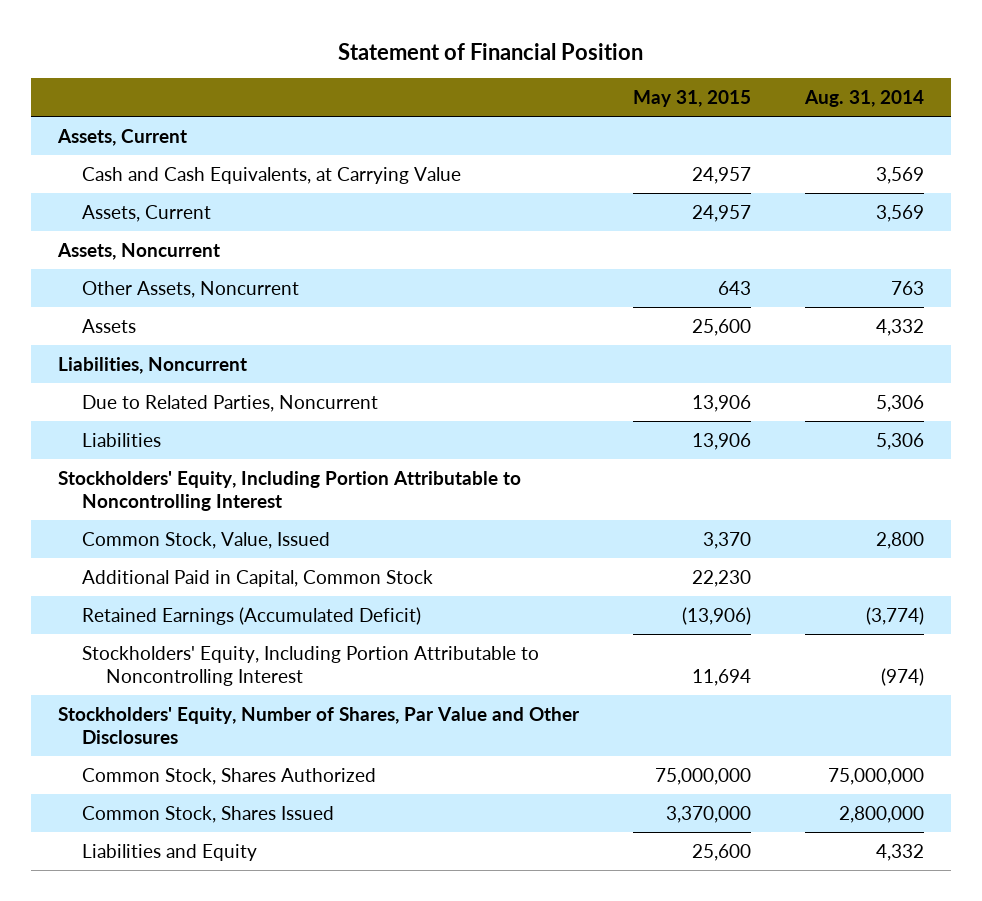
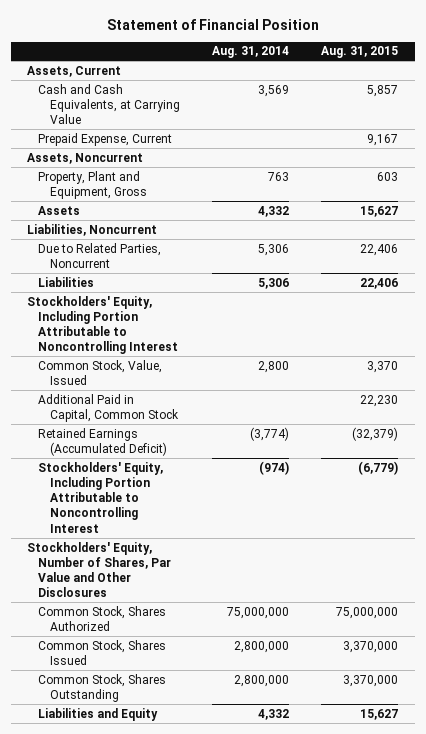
- | May 31, 2015 | Aug. 31, 2014
+ | Aug. 31, 2014 | Aug. 31, 2015
- Assets, Current | 24,957 | 3,569
+ Prepaid Expense, Current | | 9,167
- Other Assets, Noncurrent | 643 | 763
+ Property, Plant and Equipment, Gross | 763 | 603
+ Common Stock, Shares Outstanding | 2,800,000 | 3,370,000

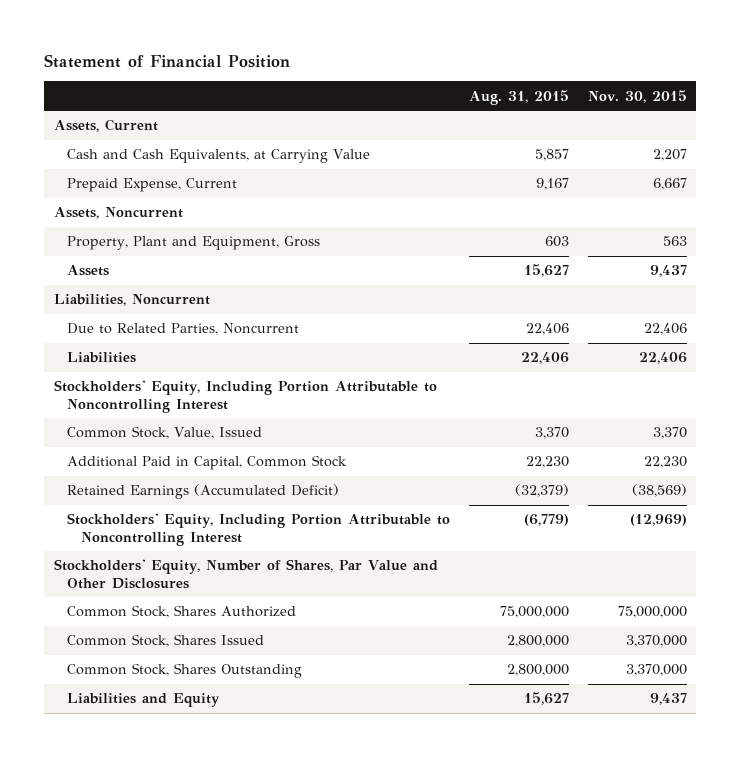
- | Aug. 31, 2014 | Aug. 31, 2015
+ | Aug. 31, 2015 | Nov. 30, 2015
- Common Stock, Shares Issued | 2,800,000 | 3,370,000
- Common Stock, Shares Outstanding | 2,800,000 | 3,370,000
+ Common Stock, Shares Issued | 2,800,000 | 3,370,000
+ Common Stock, Shares Outstanding | 2,800,000 | 3,370,000

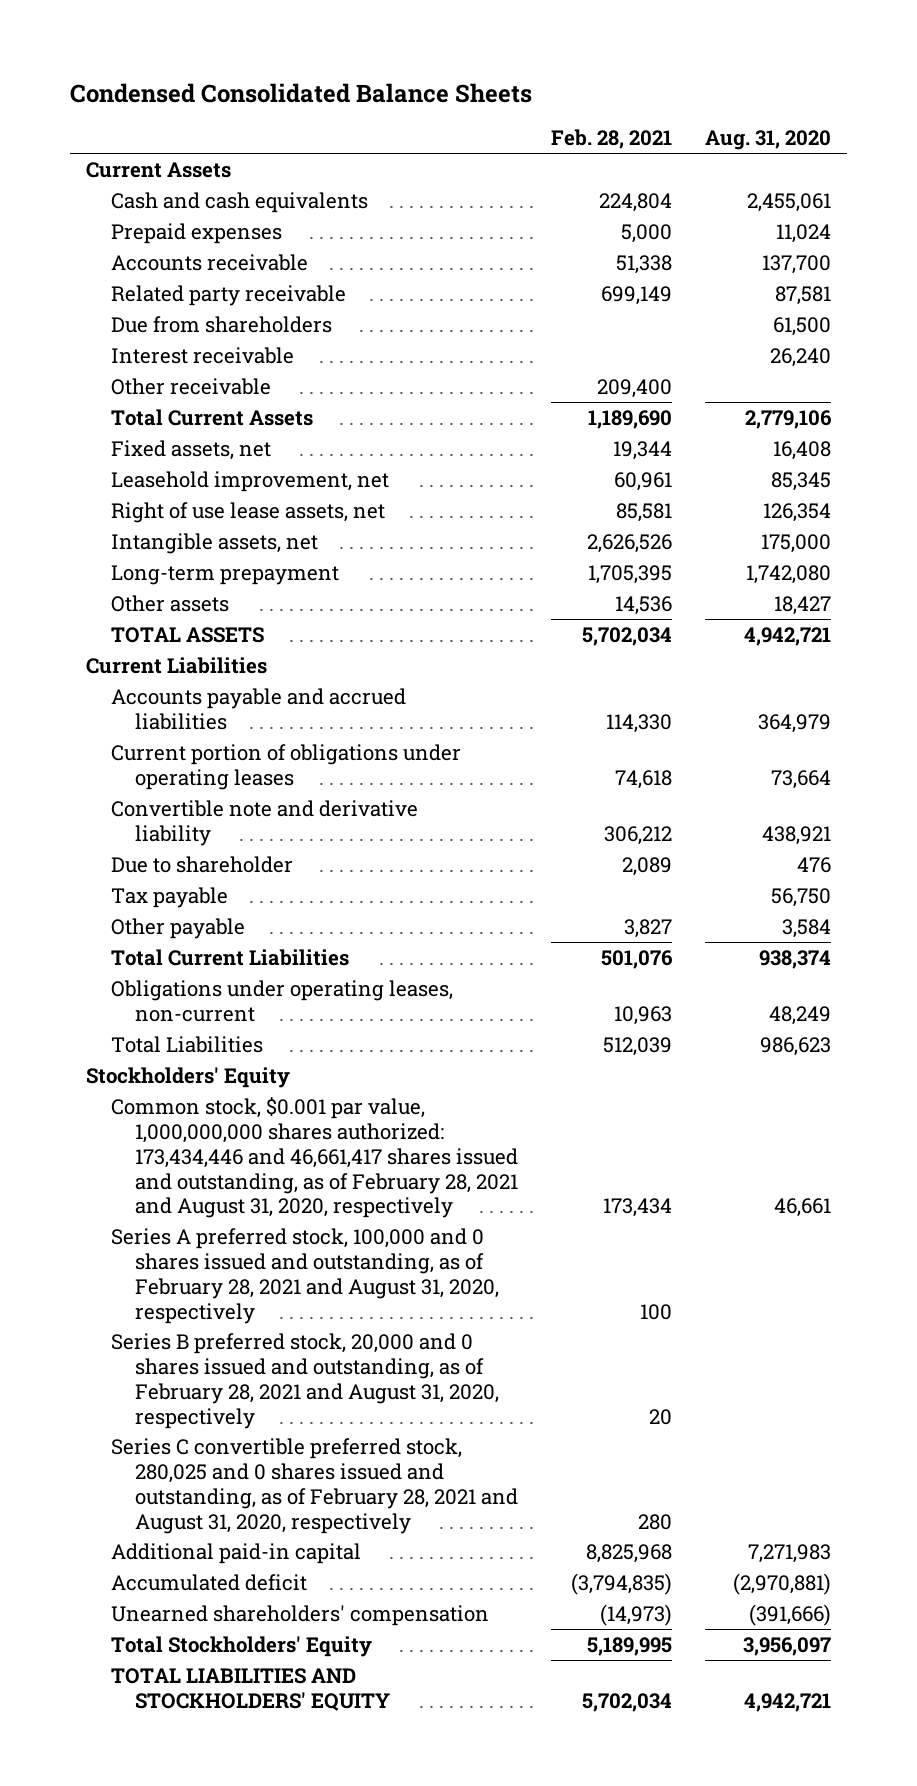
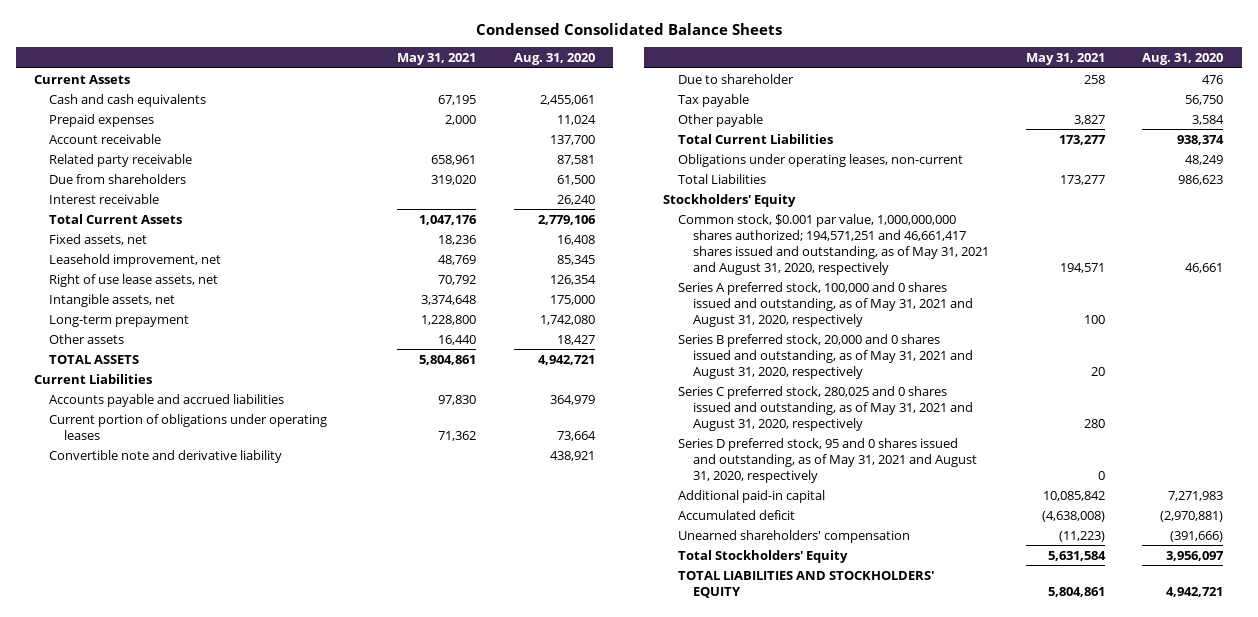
- | Feb. 28, 2021 | Aug. 31, 2020
+ | May 31, 2021 | Aug. 31, 2020
- Accounts receivable | 51,338 | 137,700
+ Account receivable | | 137,700
- Other receivable | 209,400 |
- Common stock, $0.001 par value, 1,000,000,000 shares authorized: 173,434,446 and 46,661,417 shares issued and outstanding, as of February 28, 2021 and August 31, 2020, respectively | 173,434 | 46,661
- Series A preferred stock, 100,000 and 0 shares issued and outstanding, as of February 28, 2021 and August 31, 2020, respectively | 100 |
- Series B preferred stock, 20,000 and 0 shares issued and outstanding, as of February 28, 2021 and August 31, 2020, respectively | 20 |
- Series C convertible preferred stock, 280,025 and 0 shares issued and outstanding, as of February 28, 2021 and August 31, 2020, respectively | 280 |
+ Common stock, $0.001 par value, 1,000,000,000 shares authorized; 194,571,251 and 46,661,417 shares issued and outstanding, as of May 31, 2021 and August 31, 2020, respectively | 194,571 | 46,661
+ Series A preferred stock, 100,000 and 0 shares issued and outstanding, as of May 31, 2021 and August 31, 2020, respectively | 100 |
+ Series B preferred stock, 20,000 and 0 shares issued and outstanding, as of May 31, 2021 and August 31, 2020, respectively | 20 |
+ Series C preferred stock, 280,025 and 0 shares issued and outstanding, as of May 31, 2021 and August 31, 2020, respectively | 280 |
+ Series D preferred stock, 95 and 0 shares issued and outstanding, as of May 31, 2021 and August 31, 2020, respectively | 0 |

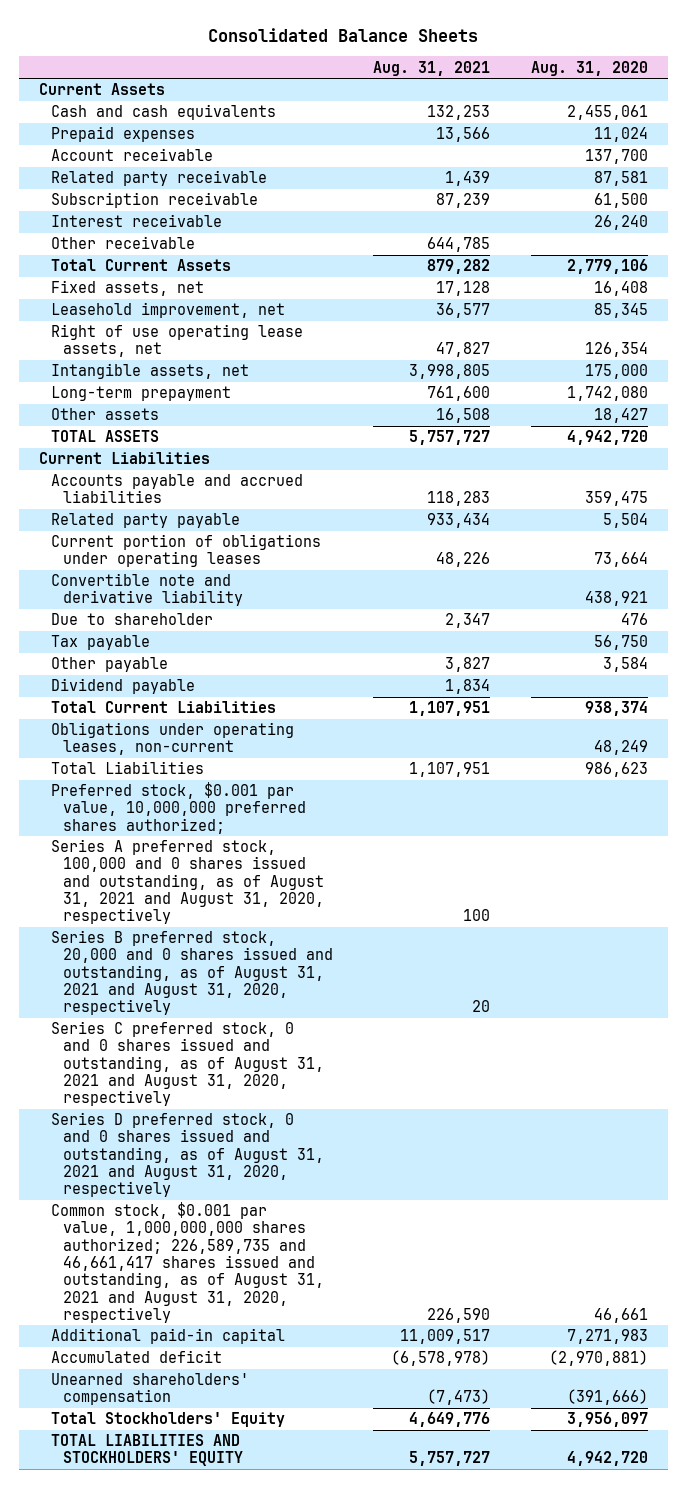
- Condensed Consolidated Balance Sheets
+ Consolidated Balance Sheets
- | May 31, 2021 | Aug. 31, 2020
+ | Aug. 31, 2021 | Aug. 31, 2020
- Due from shareholders | 319,020 | 61,500
+ Subscription receivable | 87,239 | 61,500
+ Other receivable | 644,785 |
- Right of use lease assets, net | 70,792 | 126,354
+ Right of use operating lease assets, net | 47,827 | 126,354
- TOTAL ASSETS | 5,804,861 | 4,942,721
+ TOTAL ASSETS | 5,757,727 | 4,942,720
- Accounts payable and accrued liabilities | 97,830 | 364,979
+ Accounts payable and accrued liabilities | 118,283 | 359,475
+ Related party payable | 933,434 | 5,504
+ Dividend payable | 1,834 |
- Stockholders' Equity
- Common stock, $0.001 par value, 1,000,000,000 shares authorized; 194,571,251 and 46,661,417 shares issued and outstanding, as of May 31, 2021 and August 31, 2020, respectively | 194,571 | 46,661
- Series A preferred stock, 100,000 and 0 shares issued and outstanding, as of May 31, 2021 and August 31, 2020, respectively | 100 |
- Series B preferred stock, 20,000 and 0 shares issued and outstanding, as of May 31, 2021 and August 31, 2020, respectively | 20 |
- Series C preferred stock, 280,025 and 0 shares issued and outstanding, as of May 31, 2021 and August 31, 2020, respectively | 280 |
- Series D preferred stock, 95 and 0 shares issued and outstanding, as of May 31, 2021 and August 31, 2020, respectively | 0 |
+ Preferred stock, $0.001 par value, 10,000,000 preferred shares authorized;
+ Series A preferred stock, 100,000 and 0 shares issued and outstanding, as of August 31, 2021 and August 31, 2020, respectively | 100 |
+ Series B preferred stock, 20,000 and 0 shares issued and outstanding, as of August 31, 2021 and August 31, 2020, respectively | 20 |
+ Series C preferred stock, 0 and 0 shares issued and outstanding, as of August 31, 2021 and August 31, 2020, respectively
+ Series D preferred stock, 0 and 0 shares issued and outstanding, as of August 31, 2021 and August 31, 2020, respectively
+ Common stock, $0.001 par value, 1,000,000,000 shares authorized; 226,589,735 and 46,661,417 shares issued and outstanding, as of August 31, 2021 and August 31, 2020, respectively | 226,590 | 46,661
- TOTAL LIABILITIES AND STOCKHOLDERS' EQUITY | 5,804,861 | 4,942,721
+ TOTAL LIABILITIES AND STOCKHOLDERS' EQUITY | 5,757,727 | 4,942,720

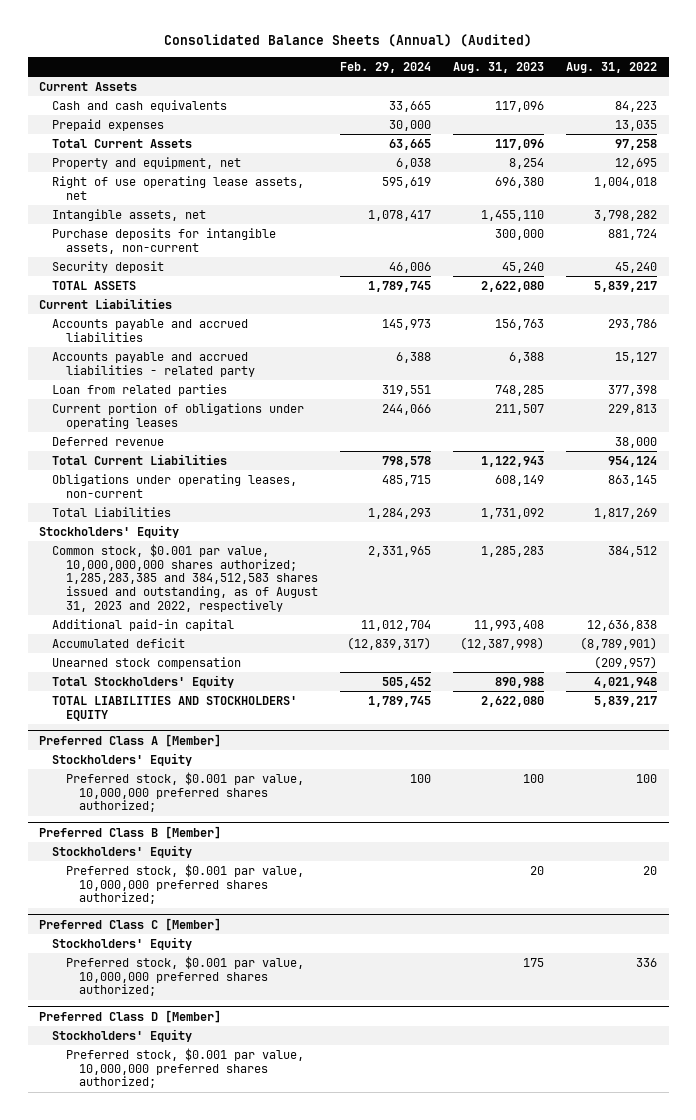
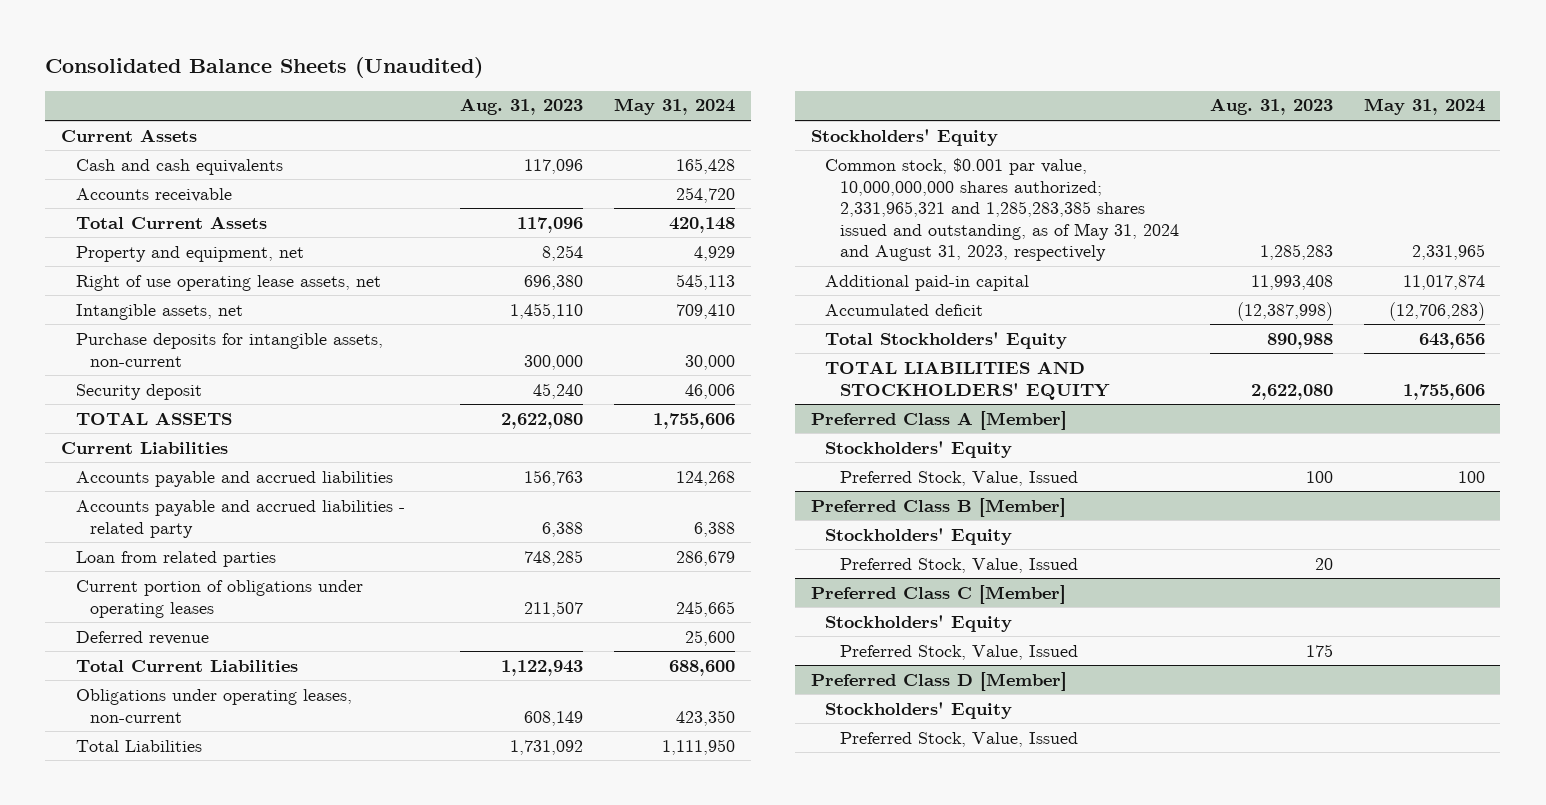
- Consolidated Balance Sheets (Annual) (Audited)
+ Consolidated Balance Sheets (Unaudited)
- | Feb. 29, 2024 | Aug. 31, 2023 | Aug. 31, 2022
+ | Aug. 31, 2023 | May 31, 2024
- Prepaid expenses | 30,000 | | 13,035
+ Accounts receivable | | 254,720
- Common stock, $0.001 par value, 10,000,000,000 shares authorized; 1,285,283,385 and 384,512,583 shares issued and outstanding, as of August 31, 2023 and 2022, respectively | 2,331,965 | 1,285,283 | 384,512
+ Common stock, $0.001 par value, 10,000,000,000 shares authorized; 2,331,965,321 and 1,285,283,385 shares issued and outstanding, as of May 31, 2024 and August 31, 2023, respectively | 1,285,283 | 2,331,965
- Unearned stock compensation | | | (209,957)
@ Preferred Class A [Member]
- Preferred stock, $0.001 par value, 10,000,000 preferred shares authorized; | 100 | 100 | 100
+ Preferred Stock, Value, Issued | 100 | 100
@ Preferred Class B [Member]
- Preferred stock, $0.001 par value, 10,000,000 preferred shares authorized; | | 20 | 20
+ Preferred Stock, Value, Issued | 20 |
@ Preferred Class C [Member]
- Preferred stock, $0.001 par value, 10,000,000 preferred shares authorized; | | 175 | 336
+ Preferred Stock, Value, Issued | 175 |
@ Preferred Class D [Member]
- Preferred stock, $0.001 par value, 10,000,000 preferred shares authorized;
+ Preferred Stock, Value, Issued

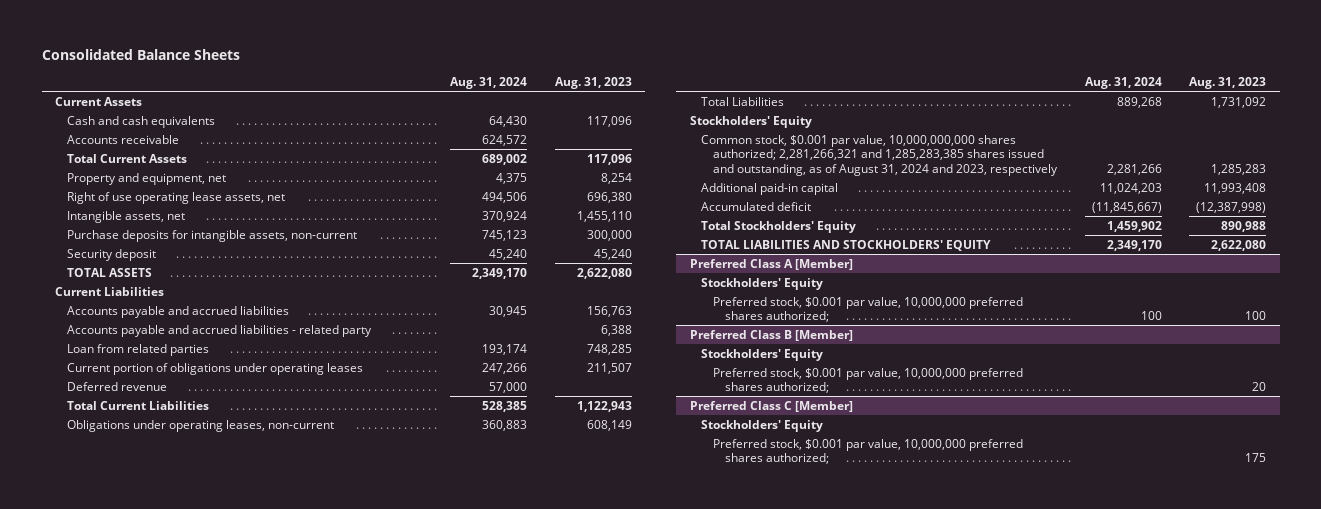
- Consolidated Balance Sheets (Unaudited)
+ Consolidated Balance Sheets
- | Aug. 31, 2023 | May 31, 2024
+ | Aug. 31, 2024 | Aug. 31, 2023
- Common stock, $0.001 par value, 10,000,000,000 shares authorized; 2,331,965,321 and 1,285,283,385 shares issued and outstanding, as of May 31, 2024 and August 31, 2023, respectively | 1,285,283 | 2,331,965
+ Common stock, $0.001 par value, 10,000,000,000 shares authorized; 2,281,266,321 and 1,285,283,385 shares issued and outstanding, as of August 31, 2024 and 2023, respectively | 2,281,266 | 1,285,283
@ Preferred Class A [Member]
- Preferred Stock, Value, Issued | 100 | 100
+ Preferred stock, $0.001 par value, 10,000,000 preferred shares authorized; | 100 | 100
@ Preferred Class B [Member]
- Preferred Stock, Value, Issued | 20 |
+ Preferred stock, $0.001 par value, 10,000,000 preferred shares authorized; | | 20
@ Preferred Class C [Member]
- Preferred Stock, Value, Issued | 175 |
- Preferred Class D [Member]
- Stockholders' Equity
- Preferred Stock, Value, Issued
@ Preferred Class C [Member]
+ Preferred stock, $0.001 par value, 10,000,000 preferred shares authorized; | | 175

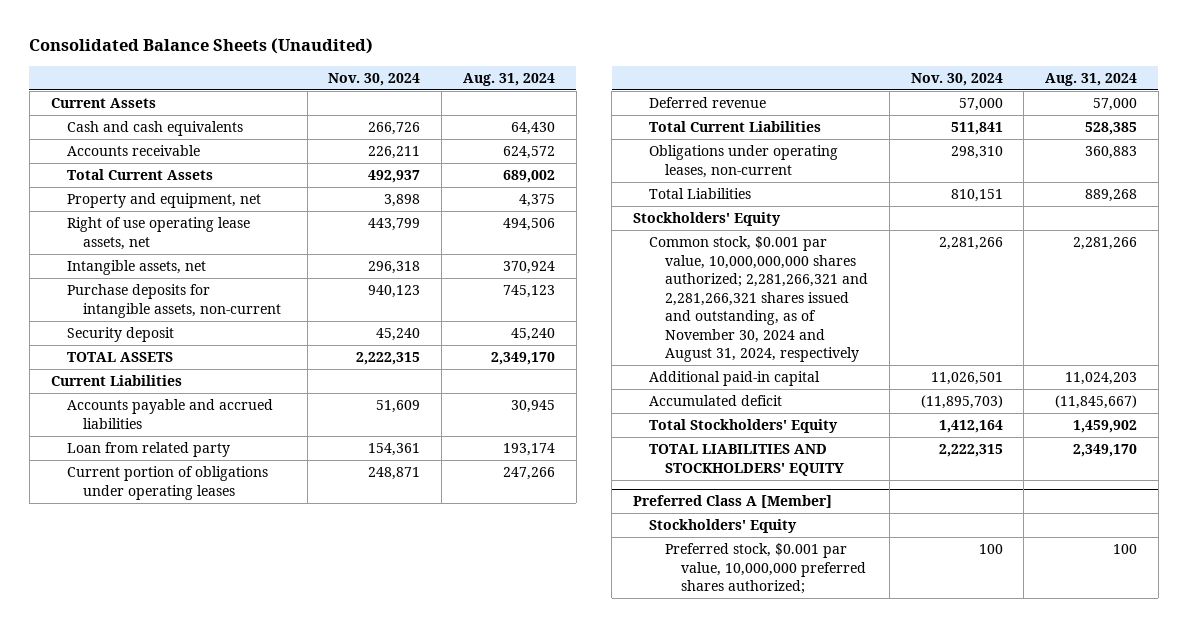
- Consolidated Balance Sheets
+ Consolidated Balance Sheets (Unaudited)
- | Aug. 31, 2024 | Aug. 31, 2023
+ | Nov. 30, 2024 | Aug. 31, 2024
- Accounts payable and accrued liabilities - related party | | 6,388
- Loan from related parties | 193,174 | 748,285
+ Loan from related party | 154,361 | 193,174
- Common stock, $0.001 par value, 10,000,000,000 shares authorized; 2,281,266,321 and 1,285,283,385 shares issued and outstanding, as of August 31, 2024 and 2023, respectively | 2,281,266 | 1,285,283
+ Common stock, $0.001 par value, 10,000,000,000 shares authorized; 2,281,266,321 and 2,281,266,321 shares issued and outstanding, as of November 30, 2024 and August 31, 2024, respectively | 2,281,266 | 2,281,266
- Preferred Class B [Member]
- Stockholders' Equity
- Preferred stock, $0.001 par value, 10,000,000 preferred shares authorized; | | 20
- Preferred Class C [Member]
- Stockholders' Equity
- Preferred stock, $0.001 par value, 10,000,000 preferred shares authorized; | | 175

